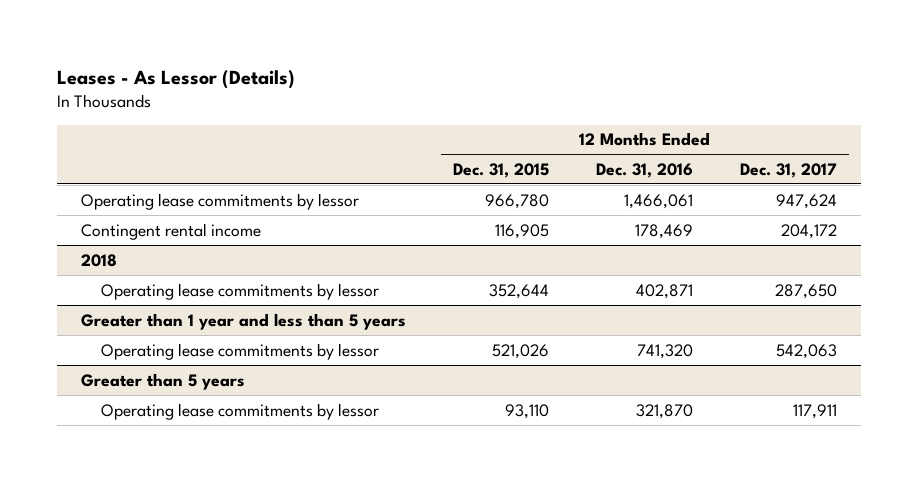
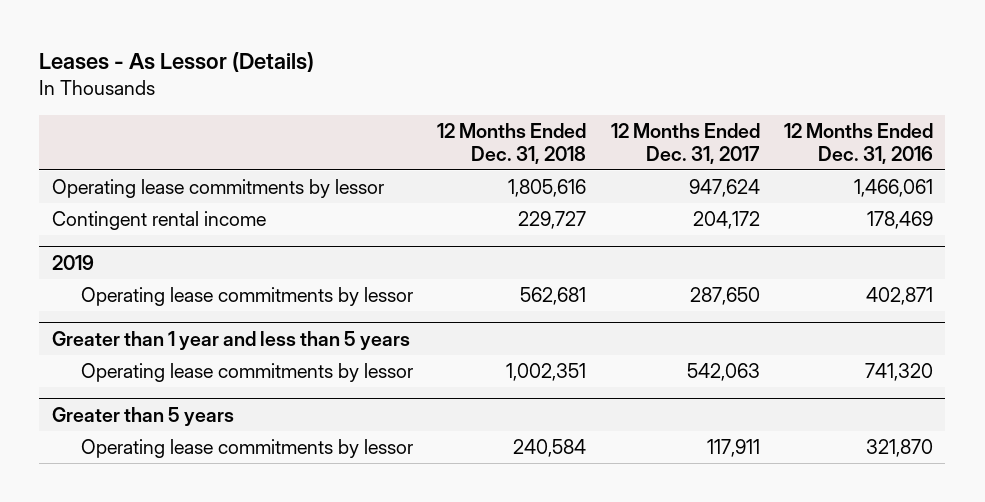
- | 12 Months Ended Dec. 31, 2015 | 12 Months Ended Dec. 31, 2016 | 12 Months Ended Dec. 31, 2017
+ | 12 Months Ended Dec. 31, 2018 | 12 Months Ended Dec. 31, 2017 | 12 Months Ended Dec. 31, 2016
- 2018
+ 2019

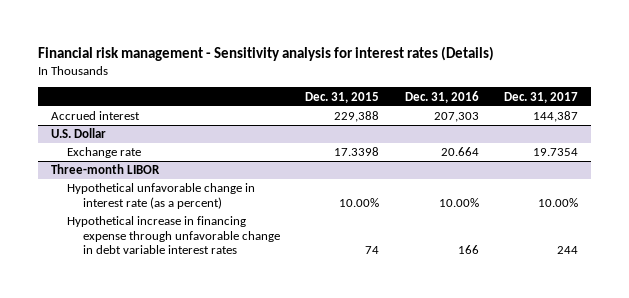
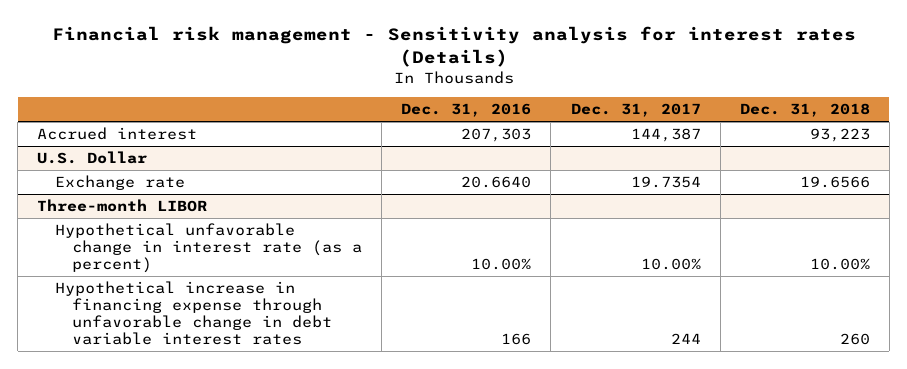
- | Dec. 31, 2015 | Dec. 31, 2016 | Dec. 31, 2017
+ | Dec. 31, 2016 | Dec. 31, 2017 | Dec. 31, 2018
@ U.S. Dollar
- Exchange rate | 17.3398 | 20.664 | 19.7354
+ Exchange rate | 20.6640 | 19.7354 | 19.6566

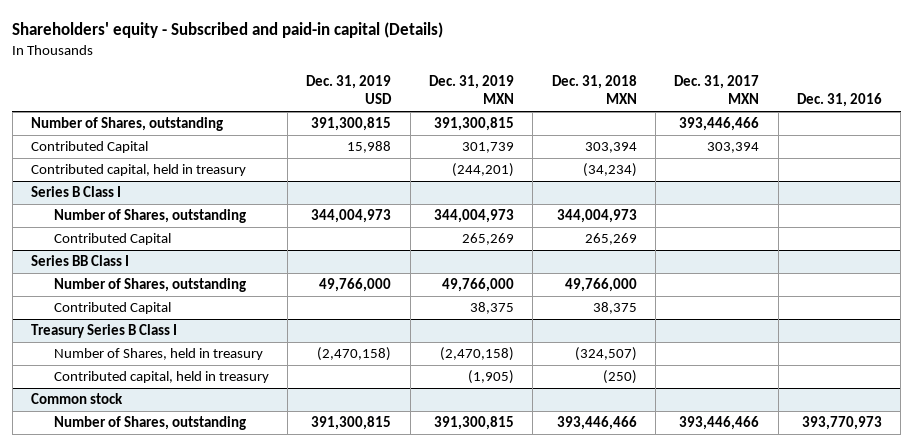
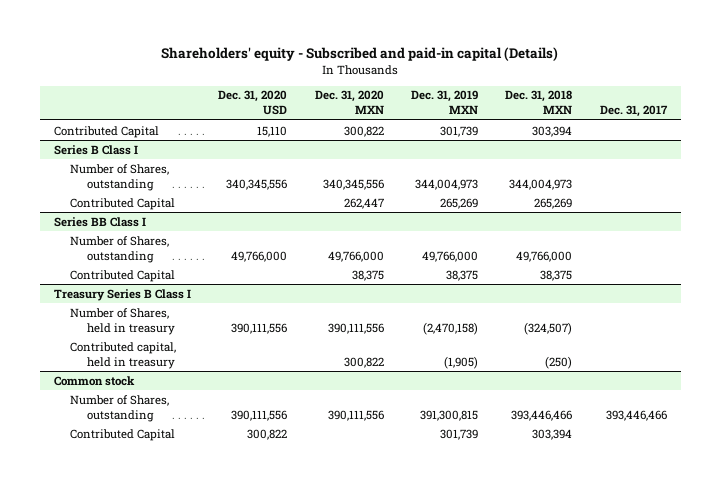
- | Dec. 31, 2019 USD | Dec. 31, 2019 MXN | Dec. 31, 2018 MXN | Dec. 31, 2017 MXN | Dec. 31, 2016
+ | Dec. 31, 2020 USD | Dec. 31, 2020 MXN | Dec. 31, 2019 MXN | Dec. 31, 2018 MXN | Dec. 31, 2017
- Number of Shares, outstanding | 391,300,815 | 391,300,815 | | 393,446,466 |
- Contributed capital, held in treasury | | (244,201) | (34,234) | |
@ Common stock
+ Contributed Capital | 300,822 | | 301,739 | 303,394 |

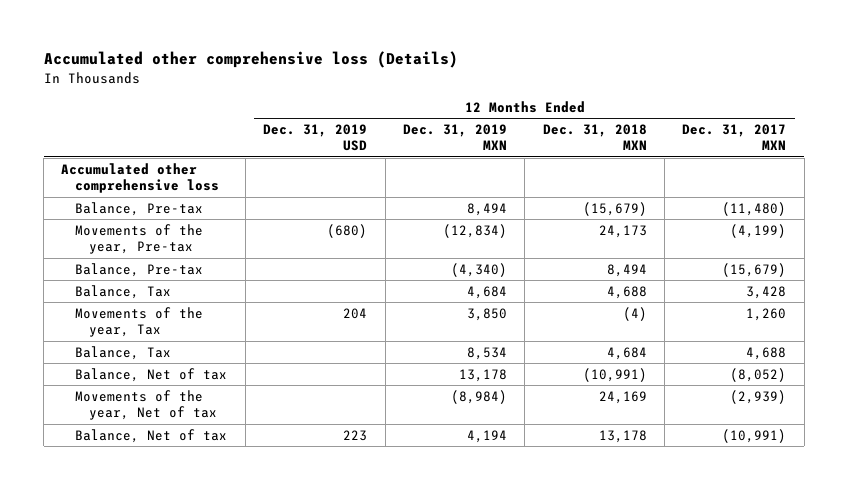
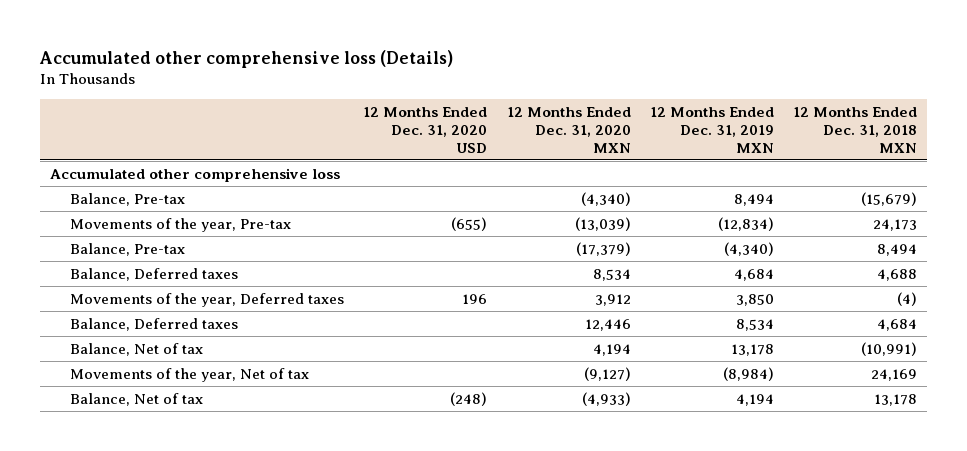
- | 12 Months Ended Dec. 31, 2019 USD | 12 Months Ended Dec. 31, 2019 MXN | 12 Months Ended Dec. 31, 2018 MXN | 12 Months Ended Dec. 31, 2017 MXN
+ | 12 Months Ended Dec. 31, 2020 USD | 12 Months Ended Dec. 31, 2020 MXN | 12 Months Ended Dec. 31, 2019 MXN | 12 Months Ended Dec. 31, 2018 MXN
- Balance, Tax | | 4,684 | 4,688 | 3,428
- Movements of the year, Tax | 204 | 3,850 | (4) | 1,260
- Balance, Tax | | 8,534 | 4,684 | 4,688
+ Balance, Deferred taxes | | 8,534 | 4,684 | 4,688
+ Movements of the year, Deferred taxes | 196 | 3,912 | 3,850 | (4)
+ Balance, Deferred taxes | | 12,446 | 8,534 | 4,684

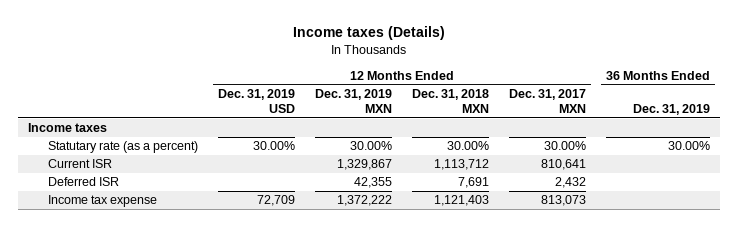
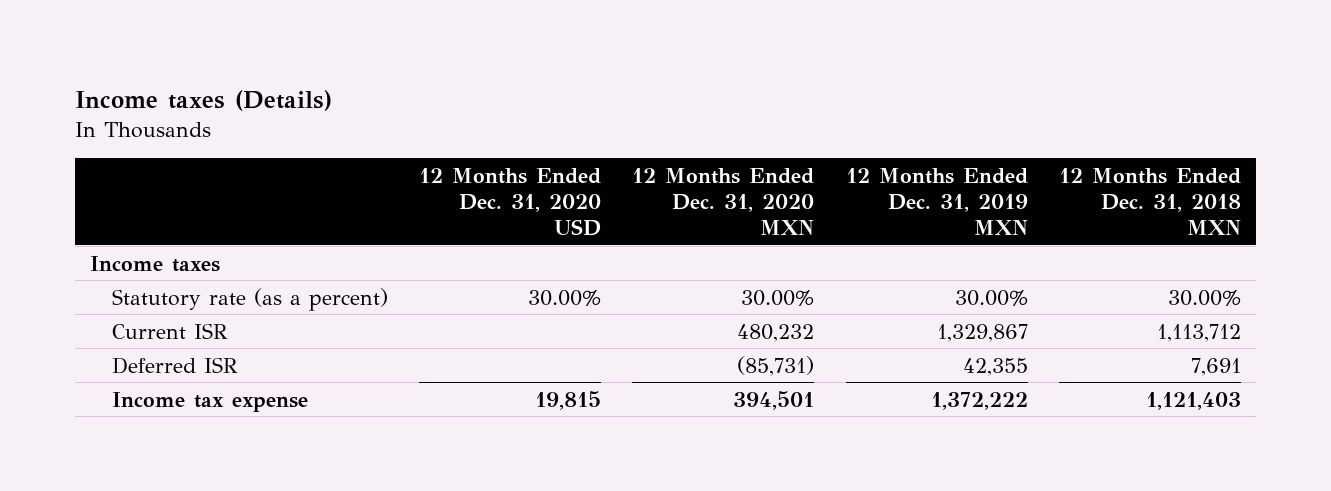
- | 12 Months Ended Dec. 31, 2019 USD | 12 Months Ended Dec. 31, 2019 MXN | 12 Months Ended Dec. 31, 2018 MXN | 12 Months Ended Dec. 31, 2017 MXN | 36 Months Ended Dec. 31, 2019
+ | 12 Months Ended Dec. 31, 2020 USD | 12 Months Ended Dec. 31, 2020 MXN | 12 Months Ended Dec. 31, 2019 MXN | 12 Months Ended Dec. 31, 2018 MXN
- Statutary rate (as a percent) | 30.00% | 30.00% | 30.00% | 30.00% | 30.00%
+ Statutory rate (as a percent) | 30.00% | 30.00% | 30.00% | 30.00%

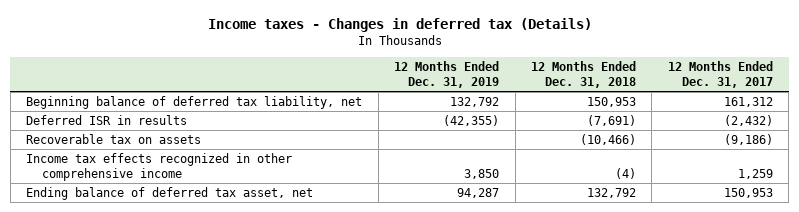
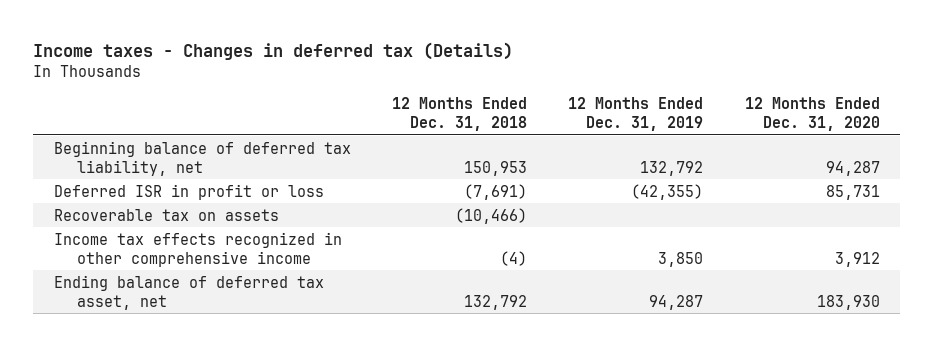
- | 12 Months Ended Dec. 31, 2019 | 12 Months Ended Dec. 31, 2018 | 12 Months Ended Dec. 31, 2017
+ | 12 Months Ended Dec. 31, 2018 | 12 Months Ended Dec. 31, 2019 | 12 Months Ended Dec. 31, 2020
- Deferred ISR in results | (42,355) | (7,691) | (2,432)
+ Deferred ISR in profit or loss | (7,691) | (42,355) | 85,731

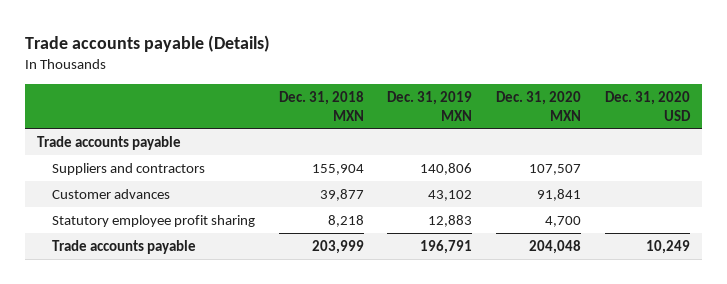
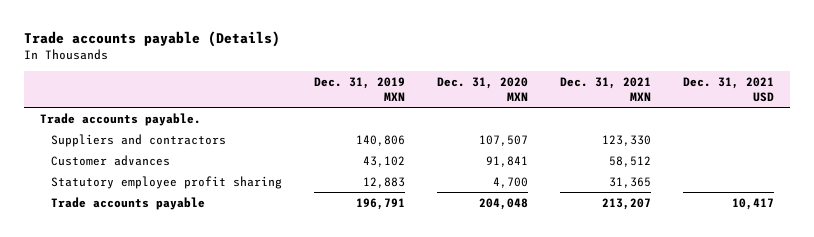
- | Dec. 31, 2018 MXN | Dec. 31, 2019 MXN | Dec. 31, 2020 MXN | Dec. 31, 2020 USD
+ | Dec. 31, 2019 MXN | Dec. 31, 2020 MXN | Dec. 31, 2021 MXN | Dec. 31, 2021 USD
- Trade accounts payable
+ Trade accounts payable.

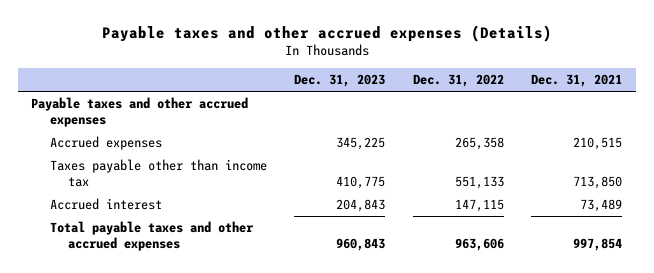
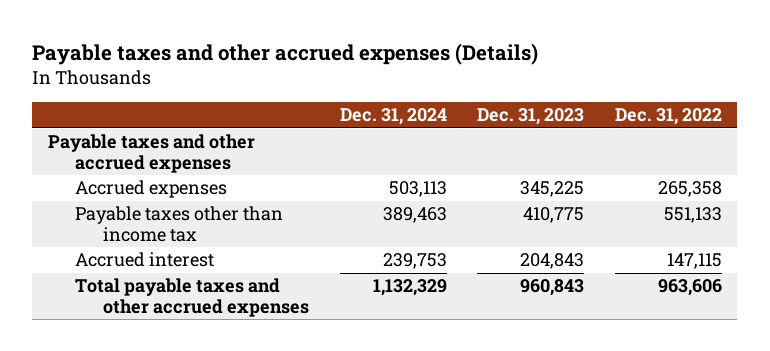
- | Dec. 31, 2023 | Dec. 31, 2022 | Dec. 31, 2021
+ | Dec. 31, 2024 | Dec. 31, 2023 | Dec. 31, 2022
- Taxes payable other than income tax | 410,775 | 551,133 | 713,850
+ Payable taxes other than income tax | 389,463 | 410,775 | 551,133

